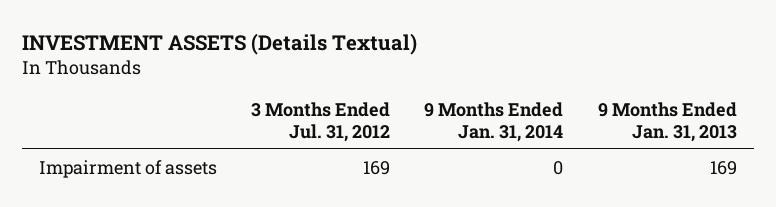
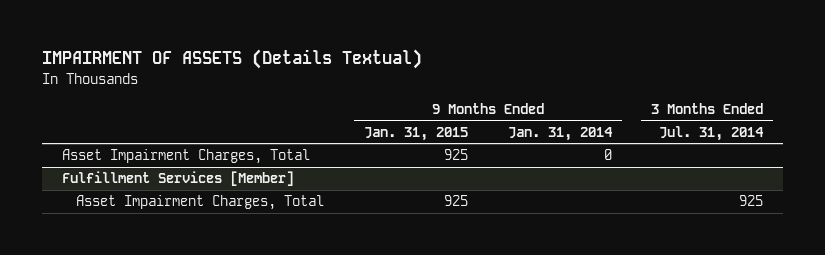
- INVESTMENT ASSETS (Details Textual)
+ IMPAIRMENT OF ASSETS (Details Textual)
- | 3 Months Ended Jul. 31, 2012 | 9 Months Ended Jan. 31, 2014 | 9 Months Ended Jan. 31, 2013
+ | 9 Months Ended Jan. 31, 2015 | 9 Months Ended Jan. 31, 2014 | 3 Months Ended Jul. 31, 2014
- Impairment of assets | 169 | 0 | 169
+ Asset Impairment Charges, Total | 925 | 0 |
+ Fulfillment Services [Member]
+ Asset Impairment Charges, Total | 925 | | 925

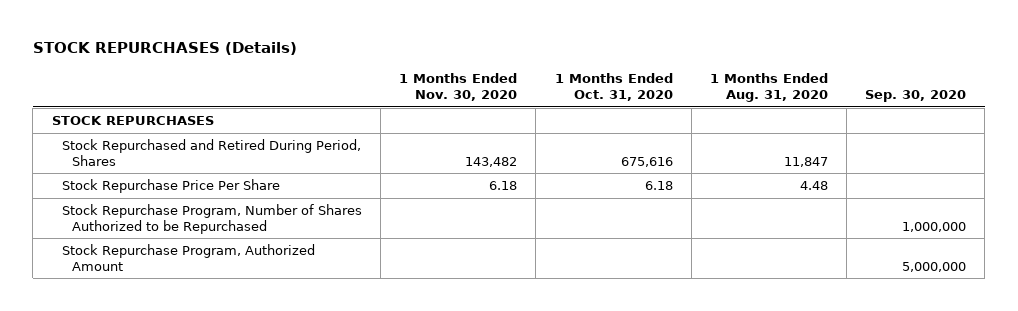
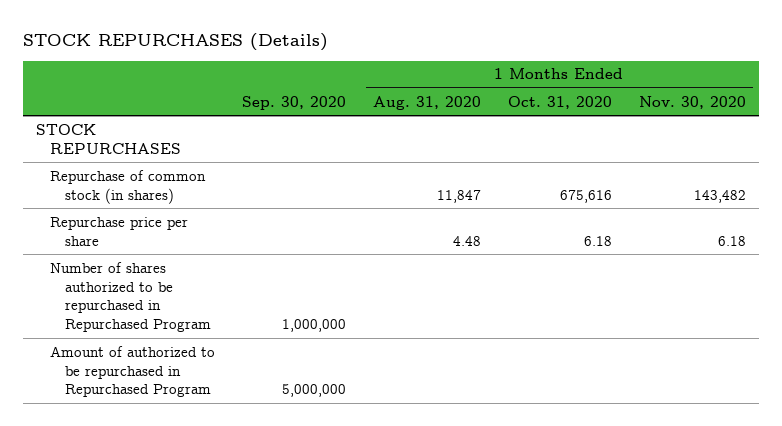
- | 1 Months Ended Nov. 30, 2020 | 1 Months Ended Oct. 31, 2020 | 1 Months Ended Aug. 31, 2020 | Sep. 30, 2020
+ | Sep. 30, 2020 | 1 Months Ended Aug. 31, 2020 | 1 Months Ended Oct. 31, 2020 | 1 Months Ended Nov. 30, 2020
- Stock Repurchased and Retired During Period, Shares | 143,482 | 675,616 | 11,847 |
- Stock Repurchase Price Per Share | 6.18 | 6.18 | 4.48 |
- Stock Repurchase Program, Number of Shares Authorized to be Repurchased | | | | 1,000,000
- Stock Repurchase Program, Authorized Amount | | | | 5,000,000
+ Repurchase of common stock (in shares) | | 11,847 | 675,616 | 143,482
+ Repurchase price per share | | 4.48 | 6.18 | 6.18
+ Number of shares authorized to be repurchased in Repurchased Program | 1,000,000 | | |
+ Amount of authorized to be repurchased in Repurchased Program | 5,000,000 | | |

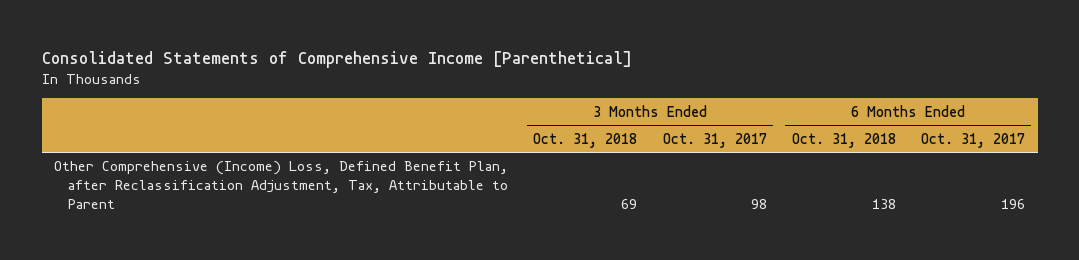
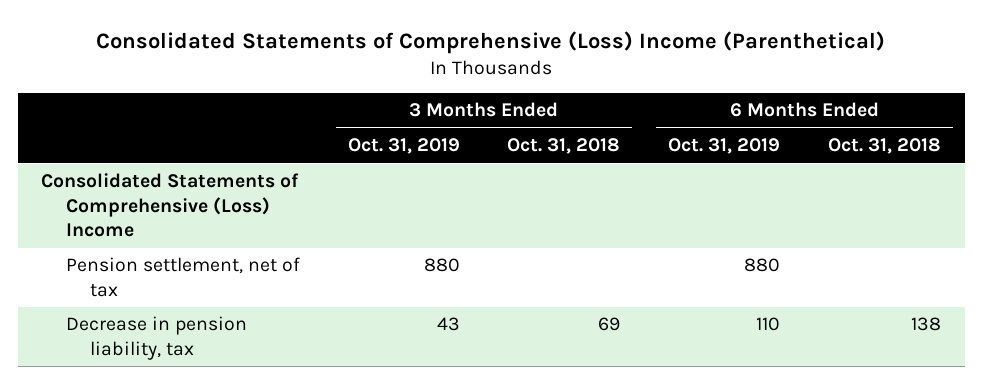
- Consolidated Statements of Comprehensive Income [Parenthetical]
+ Consolidated Statements of Comprehensive (Loss) Income (Parenthetical)
- | 3 Months Ended Oct. 31, 2018 | 3 Months Ended Oct. 31, 2017 | 6 Months Ended Oct. 31, 2018 | 6 Months Ended Oct. 31, 2017
+ | 3 Months Ended Oct. 31, 2019 | 3 Months Ended Oct. 31, 2018 | 6 Months Ended Oct. 31, 2019 | 6 Months Ended Oct. 31, 2018
- Other Comprehensive (Income) Loss, Defined Benefit Plan, after Reclassification Adjustment, Tax, Attributable to Parent | 69 | 98 | 138 | 196
+ Consolidated Statements of Comprehensive (Loss) Income
+ Pension settlement, net of tax | 880 | | 880 |
+ Decrease in pension liability, tax | 43 | 69 | 110 | 138

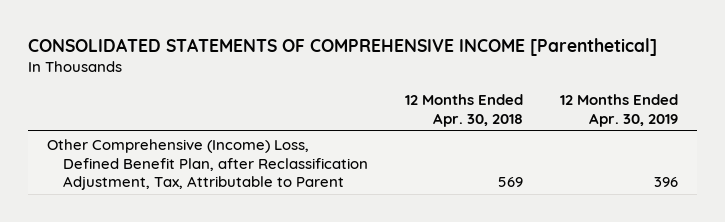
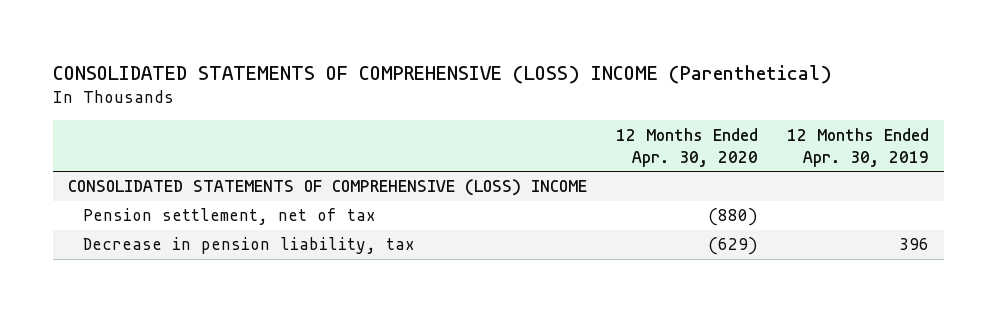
- CONSOLIDATED STATEMENTS OF COMPREHENSIVE INCOME [Parenthetical]
+ CONSOLIDATED STATEMENTS OF COMPREHENSIVE (LOSS) INCOME (Parenthetical)
- | 12 Months Ended Apr. 30, 2018 | 12 Months Ended Apr. 30, 2019
+ | 12 Months Ended Apr. 30, 2020 | 12 Months Ended Apr. 30, 2019
- Other Comprehensive (Income) Loss, Defined Benefit Plan, after Reclassification Adjustment, Tax, Attributable to Parent | 569 | 396
+ CONSOLIDATED STATEMENTS OF COMPREHENSIVE (LOSS) INCOME
+ Pension settlement, net of tax | (880) |
+ Decrease in pension liability, tax | (629) | 396

